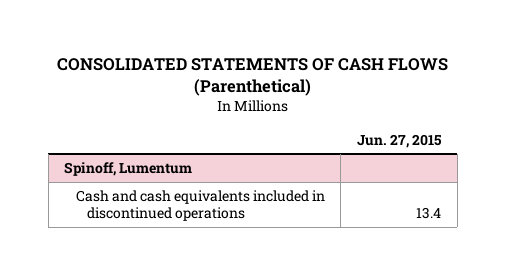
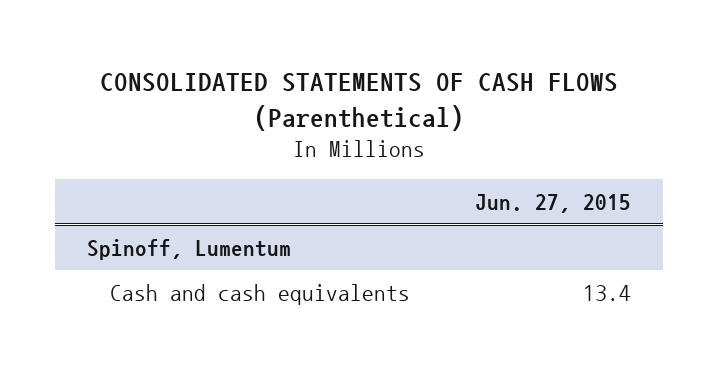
@ Spinoff, Lumentum
- Cash and cash equivalents included in discontinued operations | 13.4
+ Cash and cash equivalents | 13.4

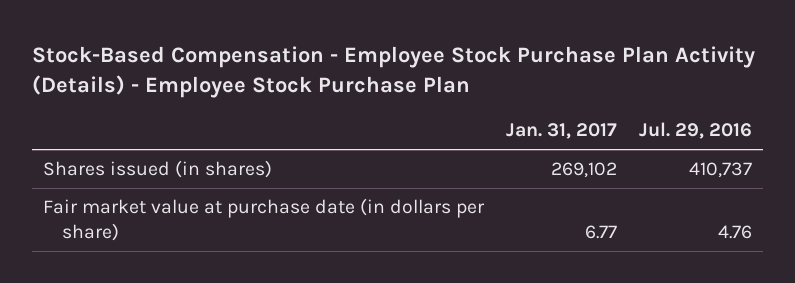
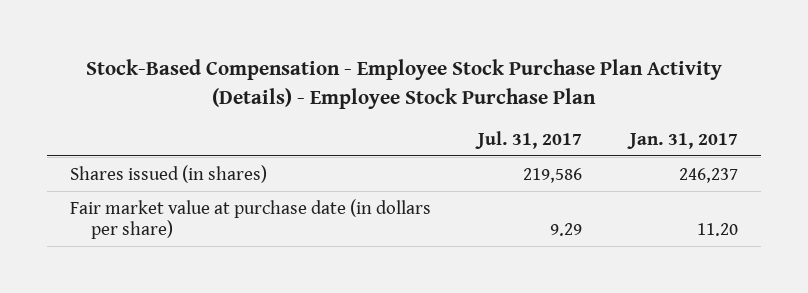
- | Jan. 31, 2017 | Jul. 29, 2016
+ | Jul. 31, 2017 | Jan. 31, 2017
- Shares issued (in shares) | 269,102 | 410,737
- Fair market value at purchase date (in dollars per share) | 6.77 | 4.76
+ Shares issued (in shares) | 219,586 | 246,237
+ Fair market value at purchase date (in dollars per share) | 9.29 | 11.20

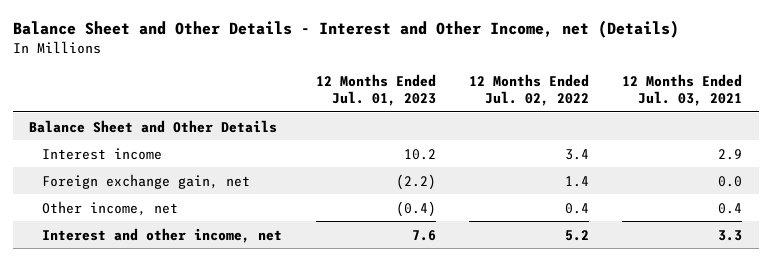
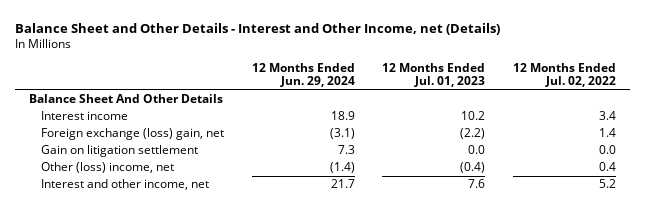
- | 12 Months Ended Jul. 01, 2023 | 12 Months Ended Jul. 02, 2022 | 12 Months Ended Jul. 03, 2021
+ | 12 Months Ended Jun. 29, 2024 | 12 Months Ended Jul. 01, 2023 | 12 Months Ended Jul. 02, 2022
- Balance Sheet and Other Details
+ Balance Sheet And Other Details
- Foreign exchange gain, net | (2.2) | 1.4 | 0.0
- Other income, net | (0.4) | 0.4 | 0.4
+ Foreign exchange (loss) gain, net | (3.1) | (2.2) | 1.4
+ Gain on litigation settlement | 7.3 | 0.0 | 0.0
+ Other (loss) income, net | (1.4) | (0.4) | 0.4

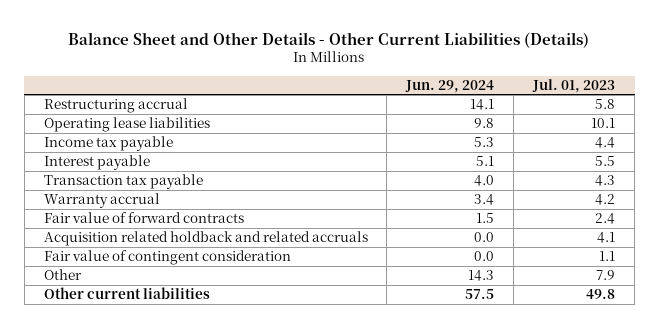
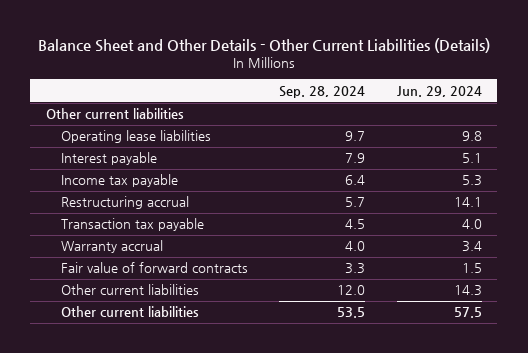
- | Jun. 29, 2024 | Jul. 01, 2023
+ | Sep. 28, 2024 | Jun. 29, 2024
+ Other current liabilities
moved down: Income tax payable | 6.4 | 5.3
moved down: Restructuring accrual | 5.7 | 14.1
- Acquisition related holdback and related accruals | 0.0 | 4.1
- Fair value of contingent consideration | 0.0 | 1.1
- Other | 14.3 | 7.9
+ Other current liabilities | 12.0 | 14.3

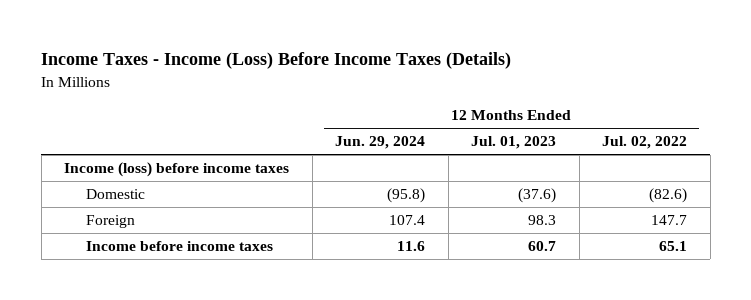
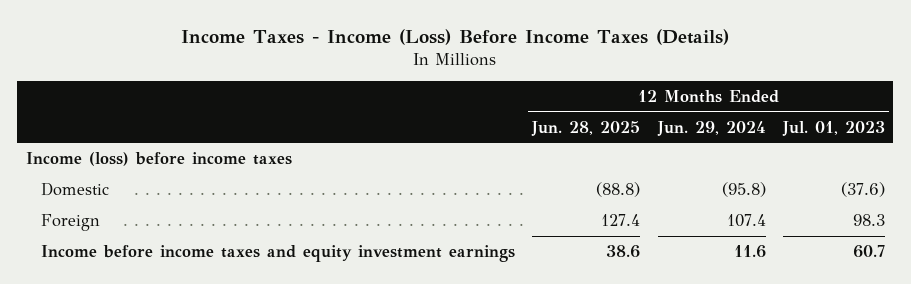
- | 12 Months Ended Jun. 29, 2024 | 12 Months Ended Jul. 01, 2023 | 12 Months Ended Jul. 02, 2022
+ | 12 Months Ended Jun. 28, 2025 | 12 Months Ended Jun. 29, 2024 | 12 Months Ended Jul. 01, 2023
- Income before income taxes | 11.6 | 60.7 | 65.1
+ Income before income taxes and equity investment earnings | 38.6 | 11.6 | 60.7

